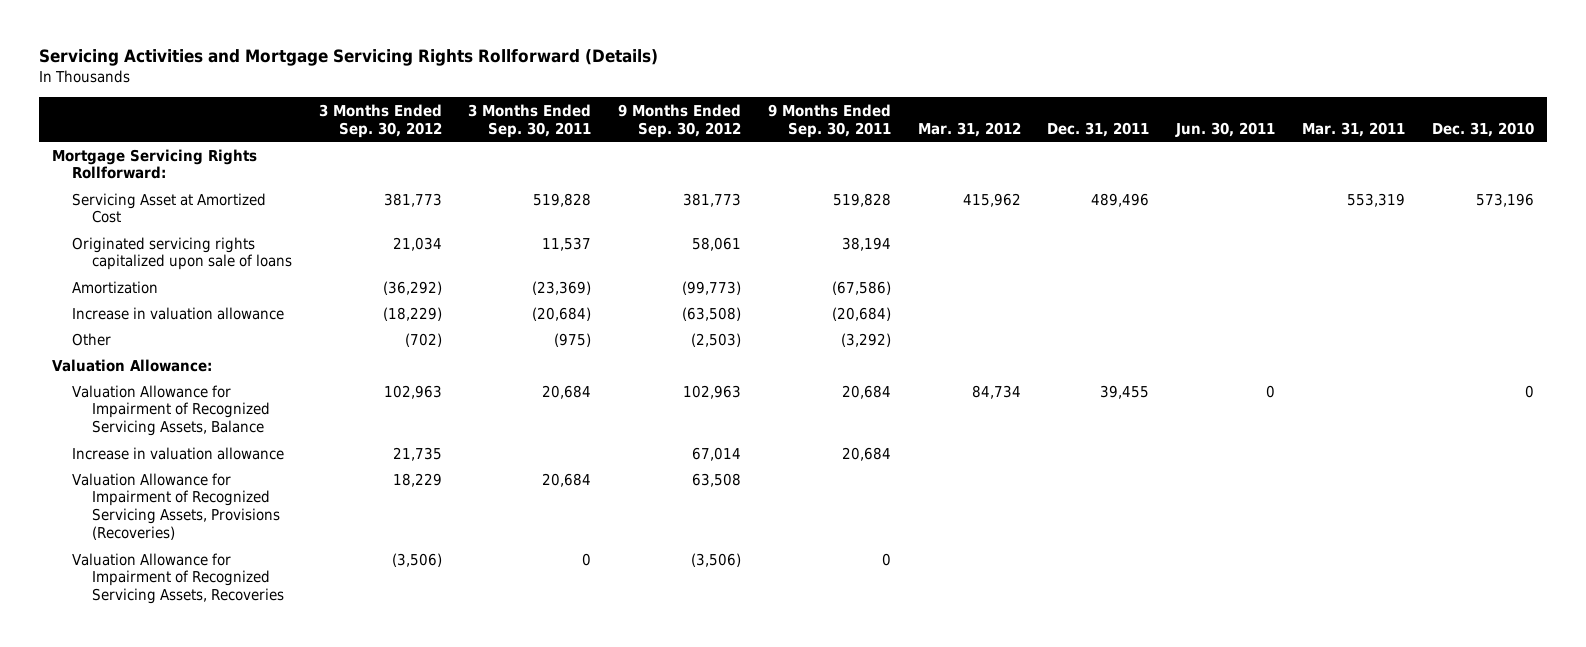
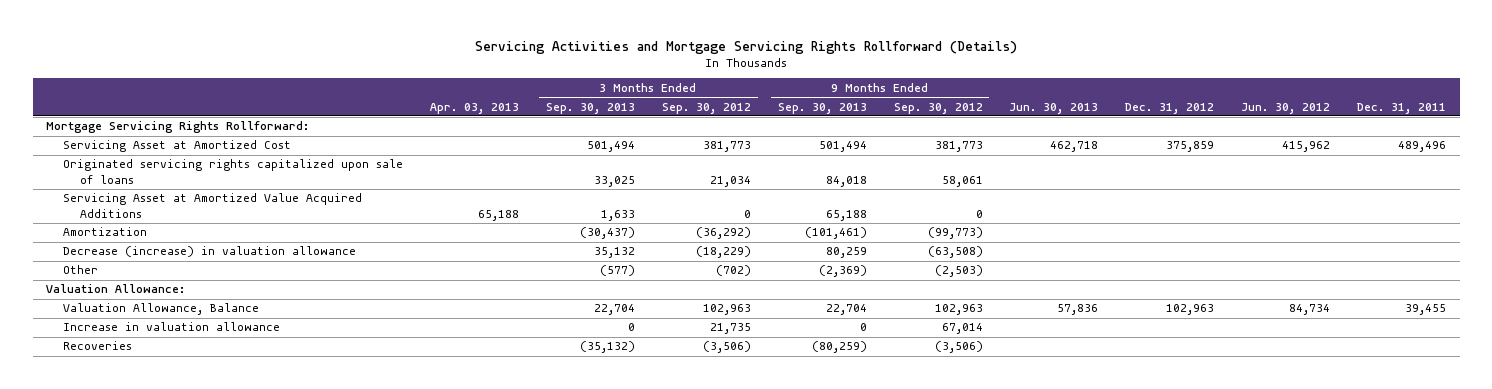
- | 3 Months Ended Sep. 30, 2012 | 3 Months Ended Sep. 30, 2011 | 9 Months Ended Sep. 30, 2012 | 9 Months Ended Sep. 30, 2011 | Mar. 31, 2012 | Dec. 31, 2011 | Jun. 30, 2011 | Mar. 31, 2011 | Dec. 31, 2010
+ | Apr. 03, 2013 | 3 Months Ended Sep. 30, 2013 | 3 Months Ended Sep. 30, 2012 | 9 Months Ended Sep. 30, 2013 | 9 Months Ended Sep. 30, 2012 | Jun. 30, 2013 | Dec. 31, 2012 | Jun. 30, 2012 | Dec. 31, 2011
+ Servicing Asset at Amortized Value Acquired Additions | 65,188 | 1,633 | 0 | 65,188 | 0 | | | |
- Increase in valuation allowance | (18,229) | (20,684) | (63,508) | (20,684) | | | | |
+ Decrease (increase) in valuation allowance | | 35,132 | (18,229) | 80,259 | (63,508) | | | |
- Valuation Allowance for Impairment of Recognized Servicing Assets, Balance | 102,963 | 20,684 | 102,963 | 20,684 | 84,734 | 39,455 | 0 | | 0
+ Valuation Allowance, Balance | | 22,704 | 102,963 | 22,704 | 102,963 | 57,836 | 102,963 | 84,734 | 39,455
- Valuation Allowance for Impairment of Recognized Servicing Assets, Provisions (Recoveries) | 18,229 | 20,684 | 63,508 | | | | | |
- Valuation Allowance for Impairment of Recognized Servicing Assets, Recoveries | (3,506) | 0 | (3,506) | 0 | | | | |
+ Recoveries | | (35,132) | (3,506) | (80,259) | (3,506) | | | |

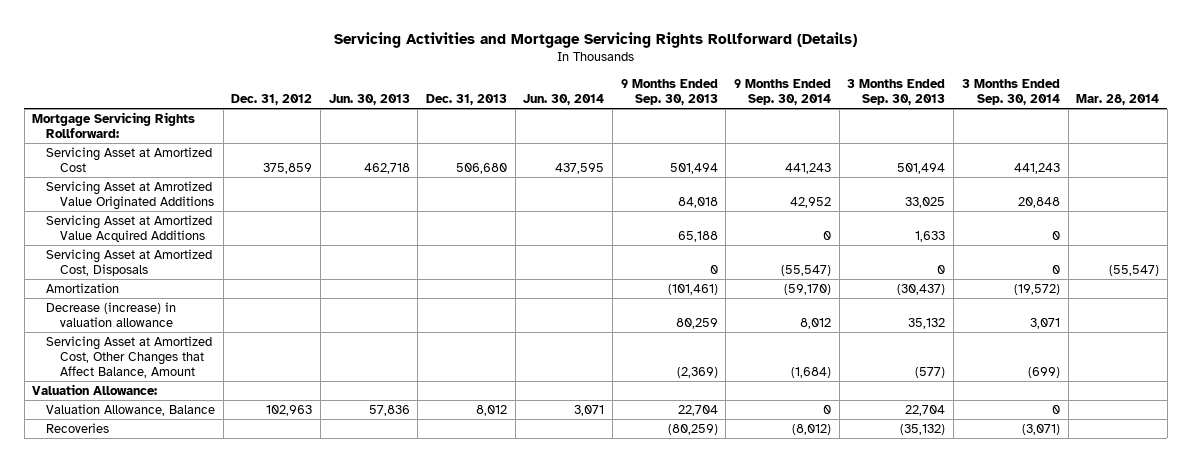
- | Apr. 03, 2013 | 3 Months Ended Sep. 30, 2013 | 3 Months Ended Sep. 30, 2012 | 9 Months Ended Sep. 30, 2013 | 9 Months Ended Sep. 30, 2012 | Jun. 30, 2013 | Dec. 31, 2012 | Jun. 30, 2012 | Dec. 31, 2011
+ | Dec. 31, 2012 | Jun. 30, 2013 | Dec. 31, 2013 | Jun. 30, 2014 | 9 Months Ended Sep. 30, 2013 | 9 Months Ended Sep. 30, 2014 | 3 Months Ended Sep. 30, 2013 | 3 Months Ended Sep. 30, 2014 | Mar. 28, 2014
- Originated servicing rights capitalized upon sale of loans | | 33,025 | 21,034 | 84,018 | 58,061 | | | |
+ Servicing Asset at Amrotized Value Originated Additions | | | | | 84,018 | 42,952 | 33,025 | 20,848 |
+ Servicing Asset at Amortized Cost, Disposals | | | | | 0 | (55,547) | 0 | 0 | (55,547)
- Other | | (577) | (702) | (2,369) | (2,503) | | | |
+ Servicing Asset at Amortized Cost, Other Changes that Affect Balance, Amount | | | | | (2,369) | (1,684) | (577) | (699) |
- Increase in valuation allowance | | 0 | 21,735 | 0 | 67,014 | | | |

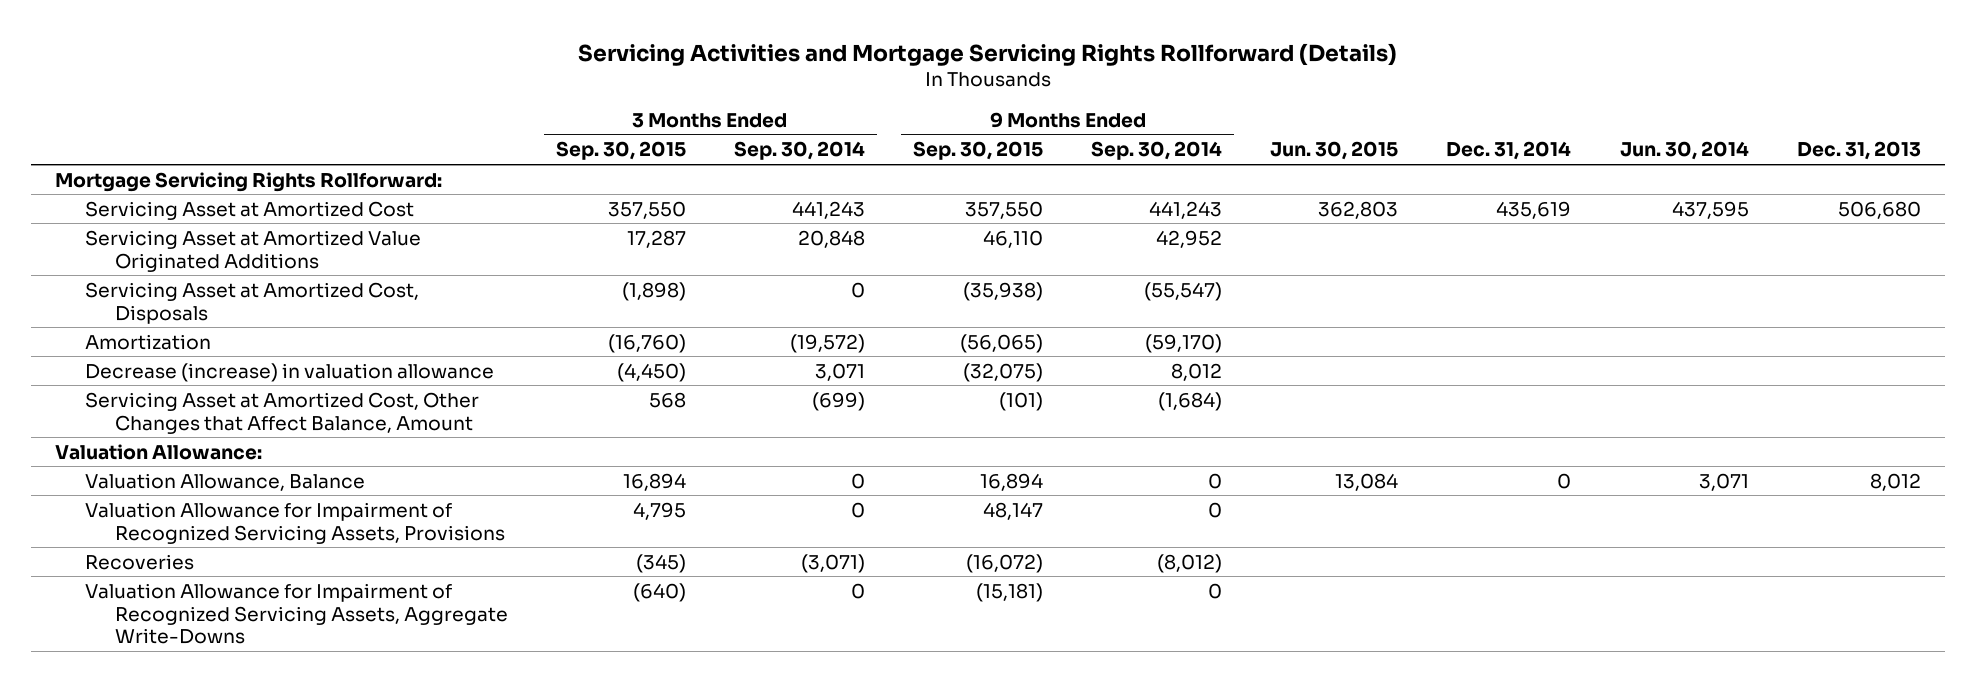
- | Dec. 31, 2012 | Jun. 30, 2013 | Dec. 31, 2013 | Jun. 30, 2014 | 9 Months Ended Sep. 30, 2013 | 9 Months Ended Sep. 30, 2014 | 3 Months Ended Sep. 30, 2013 | 3 Months Ended Sep. 30, 2014 | Mar. 28, 2014
+ | 3 Months Ended Sep. 30, 2015 | 3 Months Ended Sep. 30, 2014 | 9 Months Ended Sep. 30, 2015 | 9 Months Ended Sep. 30, 2014 | Jun. 30, 2015 | Dec. 31, 2014 | Jun. 30, 2014 | Dec. 31, 2013
- Servicing Asset at Amrotized Value Originated Additions | | | | | 84,018 | 42,952 | 33,025 | 20,848 |
- Servicing Asset at Amortized Value Acquired Additions | | | | | 65,188 | 0 | 1,633 | 0 |
+ Servicing Asset at Amortized Value Originated Additions | 17,287 | 20,848 | 46,110 | 42,952 | | | |
+ Valuation Allowance for Impairment of Recognized Servicing Assets, Provisions | 4,795 | 0 | 48,147 | 0 | | | |
+ Valuation Allowance for Impairment of Recognized Servicing Assets, Aggregate Write-Downs | (640) | 0 | (15,181) | 0 | | | |

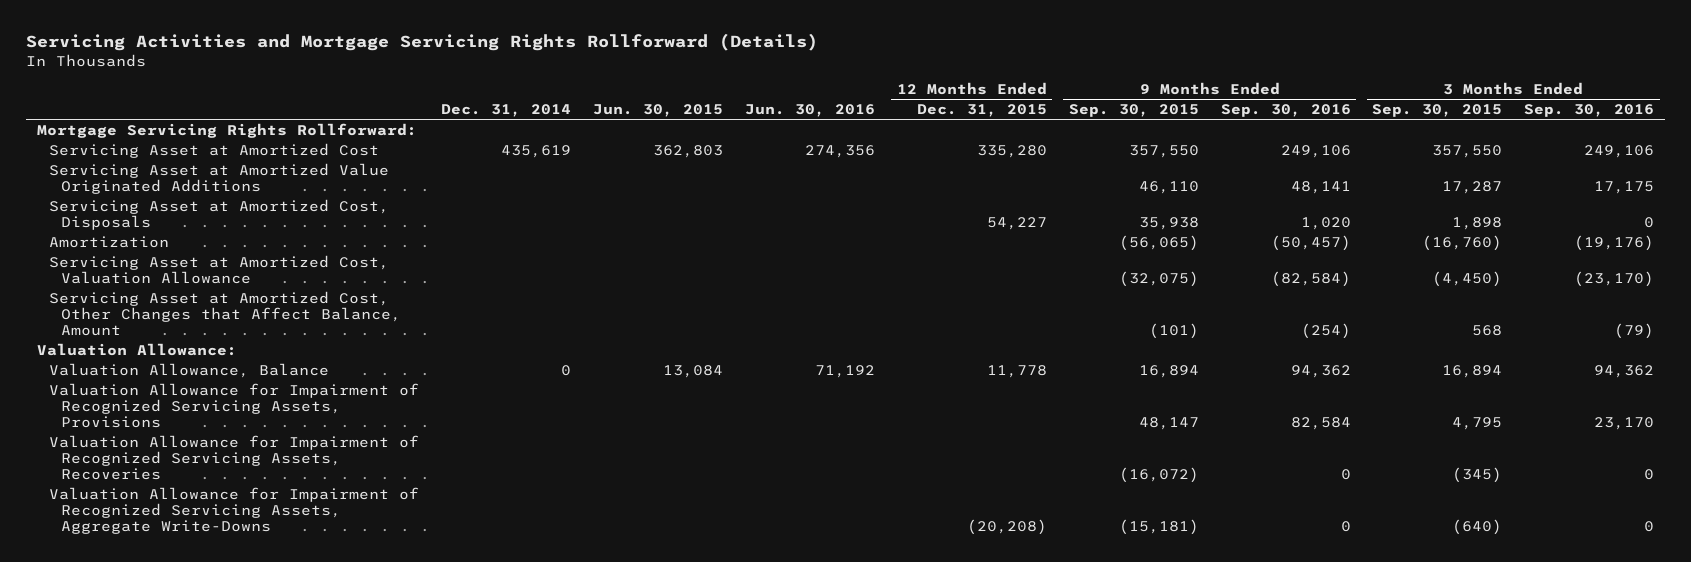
- | 3 Months Ended Sep. 30, 2015 | 3 Months Ended Sep. 30, 2014 | 9 Months Ended Sep. 30, 2015 | 9 Months Ended Sep. 30, 2014 | Jun. 30, 2015 | Dec. 31, 2014 | Jun. 30, 2014 | Dec. 31, 2013
+ | Dec. 31, 2014 | Jun. 30, 2015 | Jun. 30, 2016 | 12 Months Ended Dec. 31, 2015 | 9 Months Ended Sep. 30, 2015 | 9 Months Ended Sep. 30, 2016 | 3 Months Ended Sep. 30, 2015 | 3 Months Ended Sep. 30, 2016
- Servicing Asset at Amortized Cost, Disposals | (1,898) | 0 | (35,938) | (55,547) | | | |
+ Servicing Asset at Amortized Cost, Disposals | | | | 54,227 | 35,938 | 1,020 | 1,898 | 0
- Decrease (increase) in valuation allowance | (4,450) | 3,071 | (32,075) | 8,012 | | | |
+ Servicing Asset at Amortized Cost, Valuation Allowance | | | | | (32,075) | (82,584) | (4,450) | (23,170)
- Recoveries | (345) | (3,071) | (16,072) | (8,012) | | | |
+ Valuation Allowance for Impairment of Recognized Servicing Assets, Recoveries | | | | | (16,072) | 0 | (345) | 0

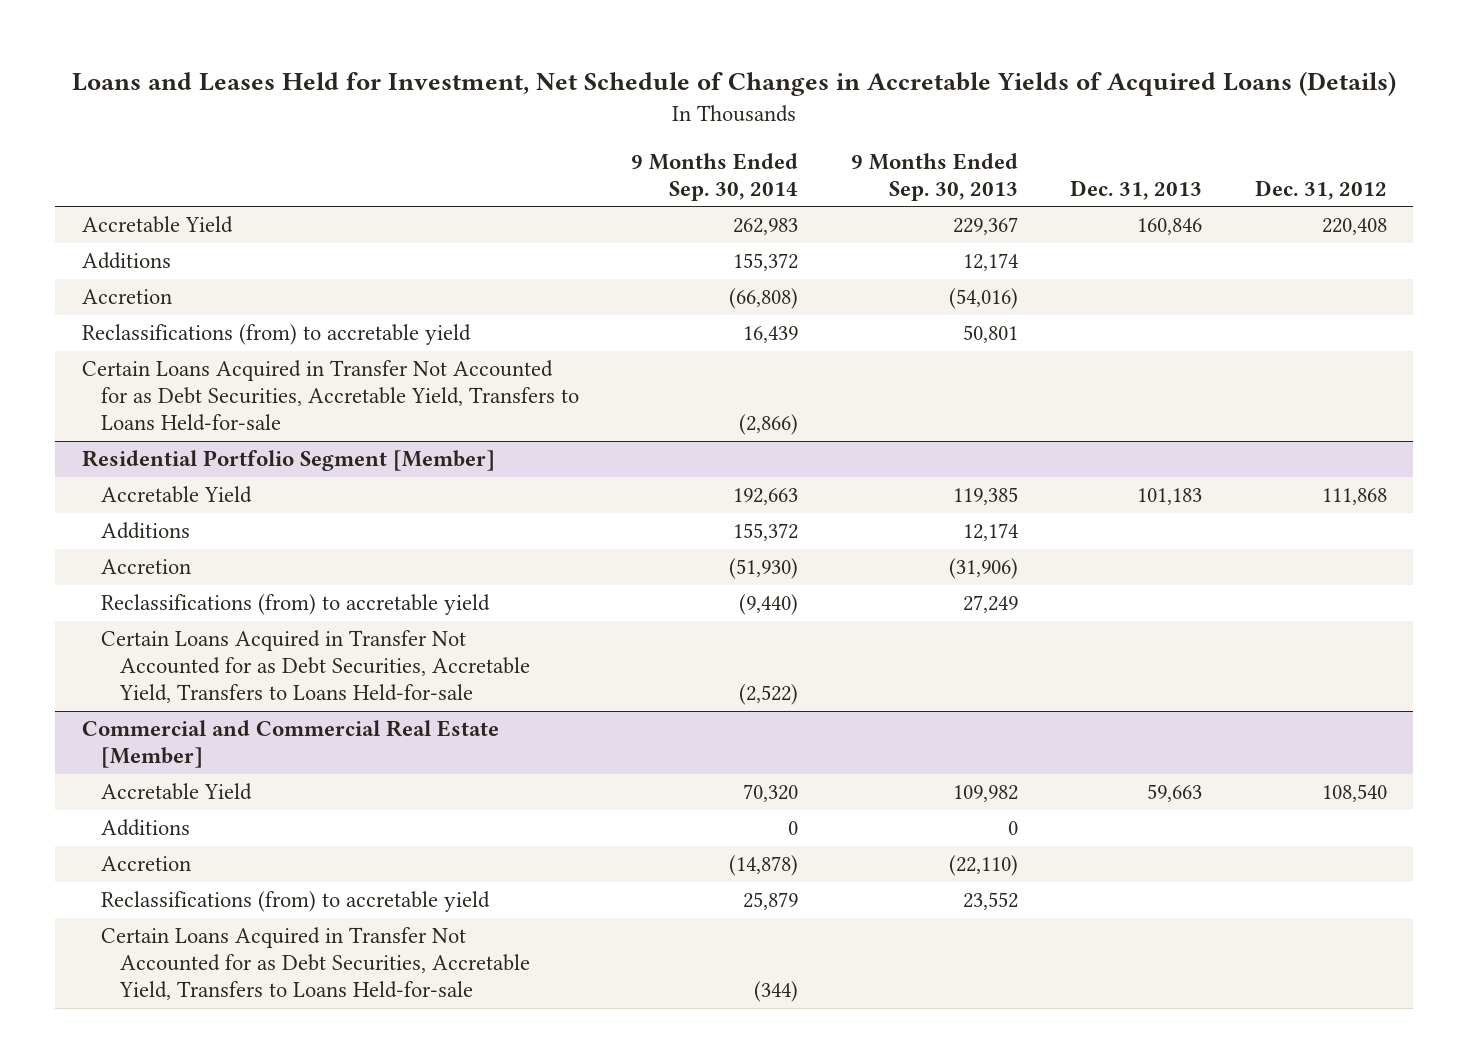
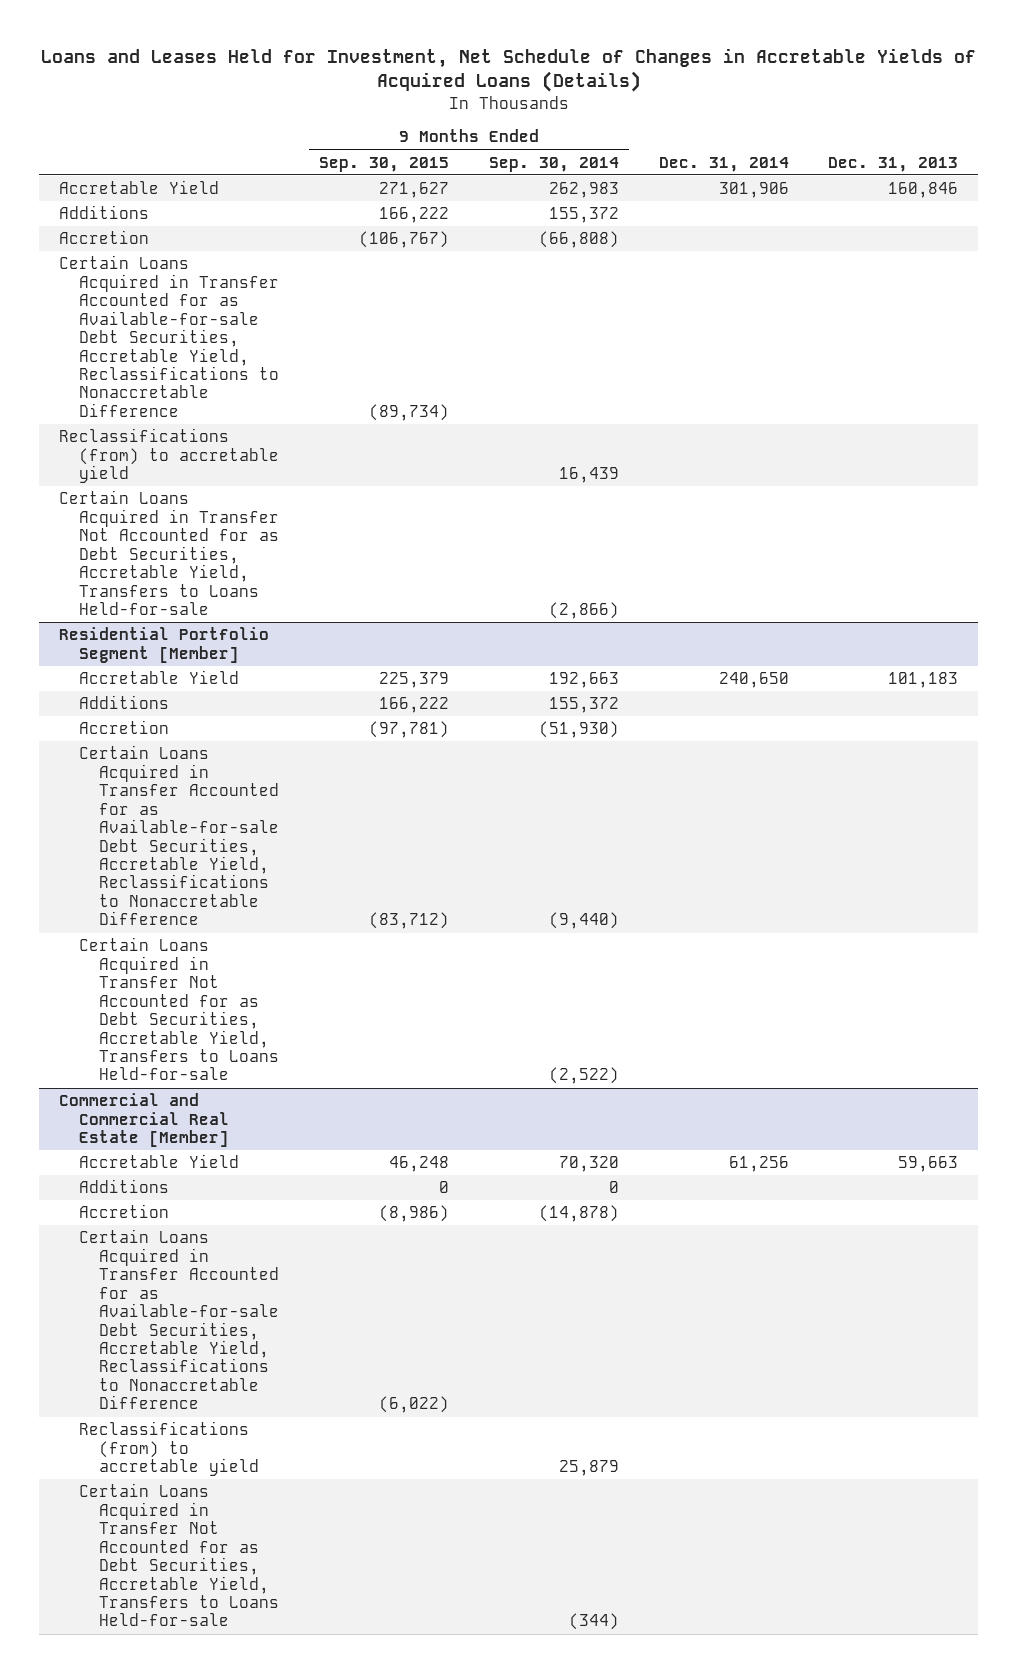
- | 9 Months Ended Sep. 30, 2014 | 9 Months Ended Sep. 30, 2013 | Dec. 31, 2013 | Dec. 31, 2012
+ | 9 Months Ended Sep. 30, 2015 | 9 Months Ended Sep. 30, 2014 | Dec. 31, 2014 | Dec. 31, 2013
+ Certain Loans Acquired in Transfer Accounted for as Available-for-sale Debt Securities, Accretable Yield, Reclassifications to Nonaccretable Difference | (89,734) | | |
@ Residential Portfolio Segment [Member]
- Reclassifications (from) to accretable yield | (9,440) | 27,249 | |
+ Certain Loans Acquired in Transfer Accounted for as Available-for-sale Debt Securities, Accretable Yield, Reclassifications to Nonaccretable Difference | (83,712) | (9,440) | |
@ Commercial and Commercial Real Estate [Member]
+ Certain Loans Acquired in Transfer Accounted for as Available-for-sale Debt Securities, Accretable Yield, Reclassifications to Nonaccretable Difference | (6,022) | | |

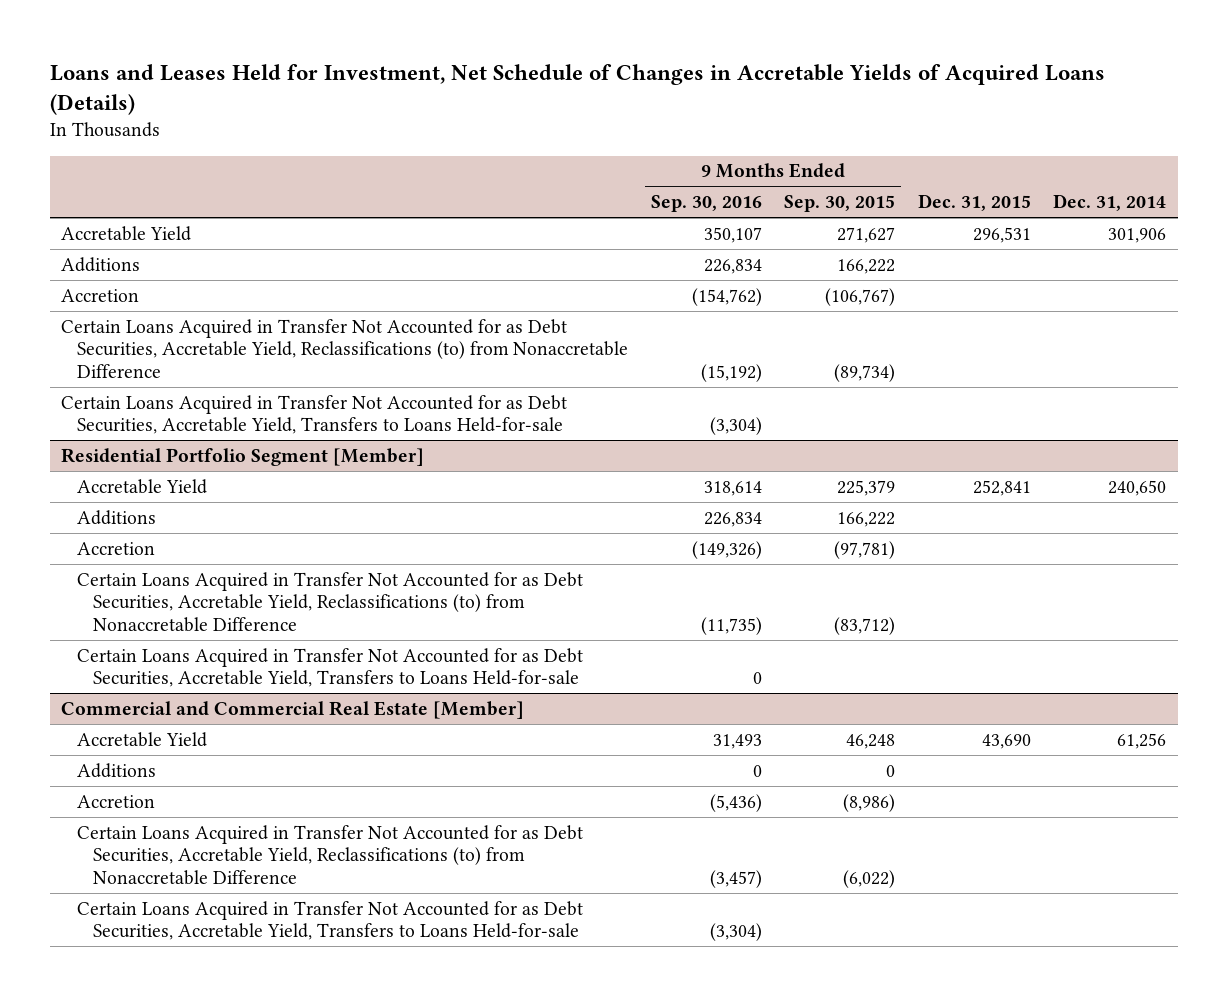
- | 9 Months Ended Sep. 30, 2015 | 9 Months Ended Sep. 30, 2014 | Dec. 31, 2014 | Dec. 31, 2013
+ | 9 Months Ended Sep. 30, 2016 | 9 Months Ended Sep. 30, 2015 | Dec. 31, 2015 | Dec. 31, 2014
- Certain Loans Acquired in Transfer Accounted for as Available-for-sale Debt Securities, Accretable Yield, Reclassifications to Nonaccretable Difference | (89,734) | | |
- Reclassifications (from) to accretable yield | | 16,439 | |
+ Certain Loans Acquired in Transfer Not Accounted for as Debt Securities, Accretable Yield, Reclassifications (to) from Nonaccretable Difference | (15,192) | (89,734) | |
@ Residential Portfolio Segment [Member]
- Certain Loans Acquired in Transfer Accounted for as Available-for-sale Debt Securities, Accretable Yield, Reclassifications to Nonaccretable Difference | (83,712) | (9,440) | |
+ Certain Loans Acquired in Transfer Not Accounted for as Debt Securities, Accretable Yield, Reclassifications (to) from Nonaccretable Difference | (11,735) | (83,712) | |
@ Commercial and Commercial Real Estate [Member]
- Certain Loans Acquired in Transfer Accounted for as Available-for-sale Debt Securities, Accretable Yield, Reclassifications to Nonaccretable Difference | (6,022) | | |
- Reclassifications (from) to accretable yield | | 25,879 | |
+ Certain Loans Acquired in Transfer Not Accounted for as Debt Securities, Accretable Yield, Reclassifications (to) from Nonaccretable Difference | (3,457) | (6,022) | |

